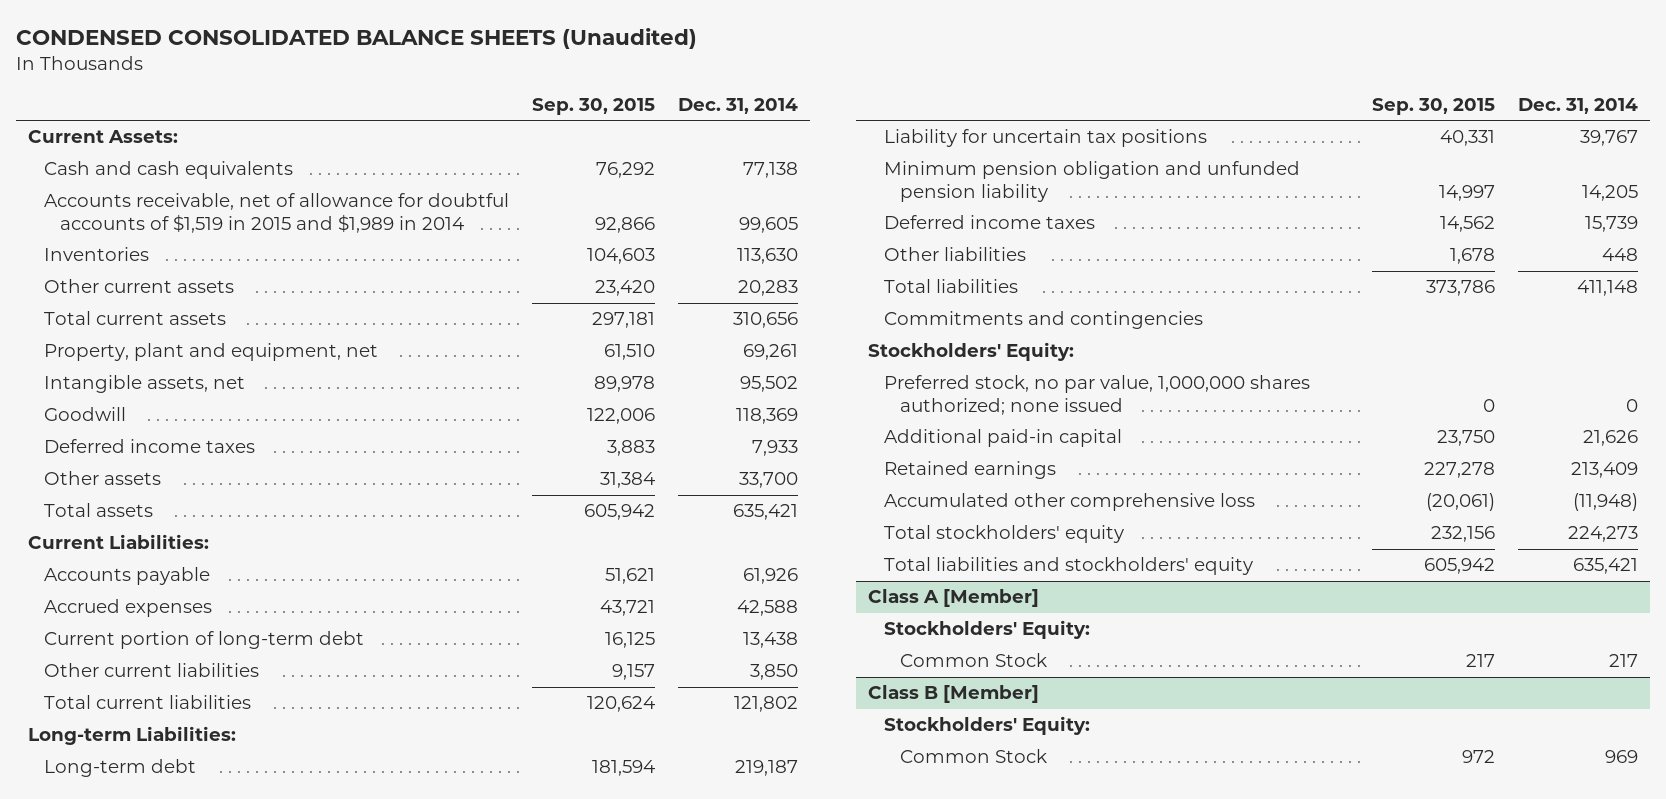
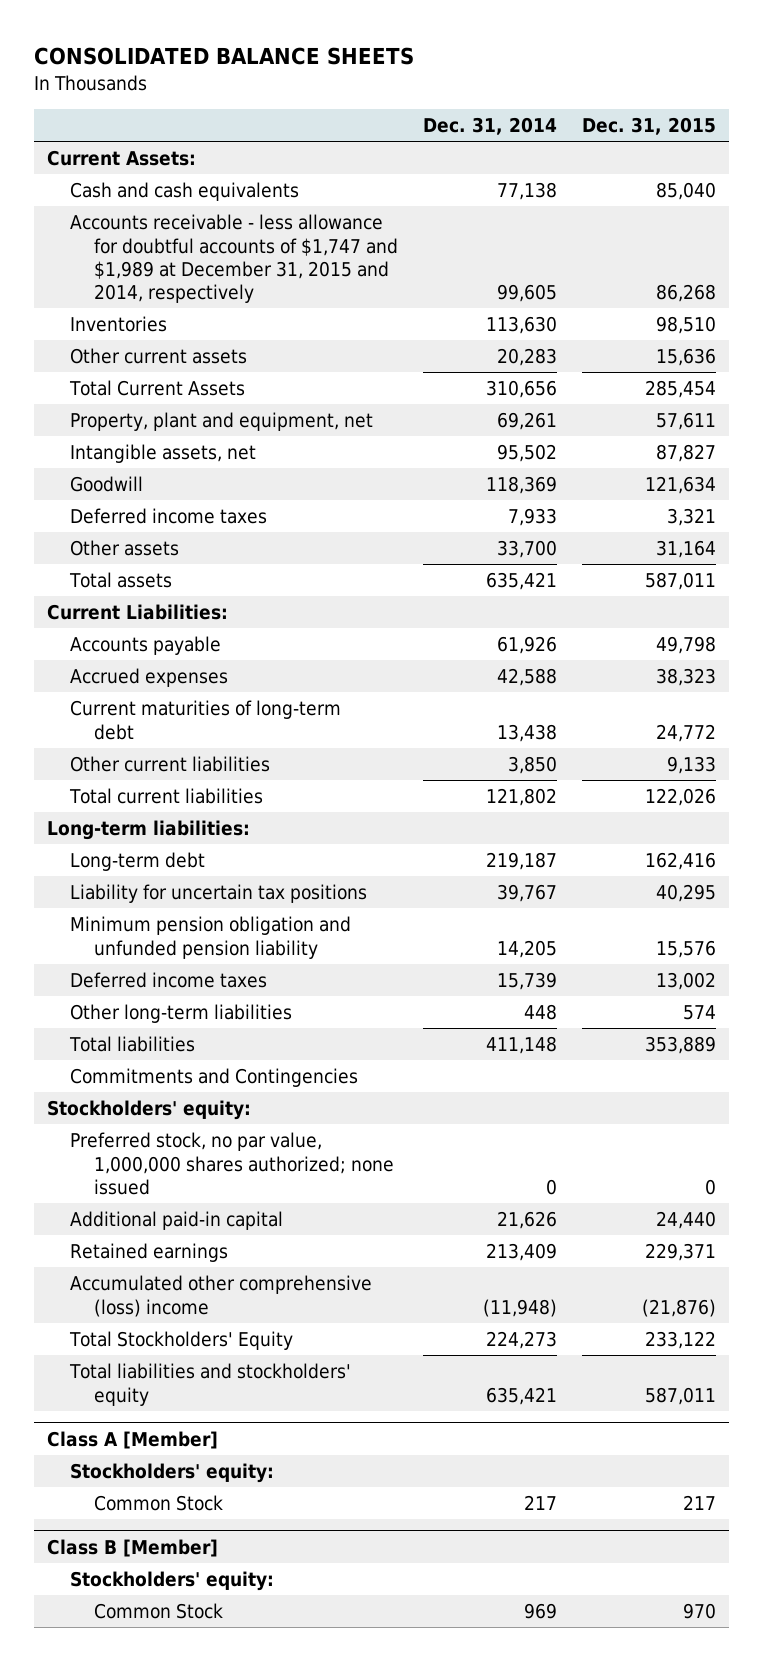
- CONDENSED CONSOLIDATED BALANCE SHEETS (Unaudited)
+ CONSOLIDATED BALANCE SHEETS
- | Sep. 30, 2015 | Dec. 31, 2014
+ | Dec. 31, 2014 | Dec. 31, 2015
- Accounts receivable, net of allowance for doubtful accounts of $1,519 in 2015 and $1,989 in 2014 | 92,866 | 99,605
+ Accounts receivable - less allowance for doubtful accounts of $1,747 and $1,989 at December 31, 2015 and 2014, respectively | 99,605 | 86,268
- Total current assets | 297,181 | 310,656
+ Total Current Assets | 310,656 | 285,454
- Current portion of long-term debt | 16,125 | 13,438
+ Current maturities of long-term debt | 13,438 | 24,772
- Long-term Liabilities:
+ Long-term liabilities:
- Other liabilities | 1,678 | 448
+ Other long-term liabilities | 448 | 574
- Commitments and contingencies
- Stockholders' Equity:
+ Commitments and Contingencies
+ Stockholders' equity:
- Accumulated other comprehensive loss | (20,061) | (11,948)
- Total stockholders' equity | 232,156 | 224,273
+ Accumulated other comprehensive (loss) income | (11,948) | (21,876)
+ Total Stockholders' Equity | 224,273 | 233,122
@ Class A [Member]
- Stockholders' Equity:
+ Stockholders' equity:
@ Class B [Member]
- Stockholders' Equity:
+ Stockholders' equity:

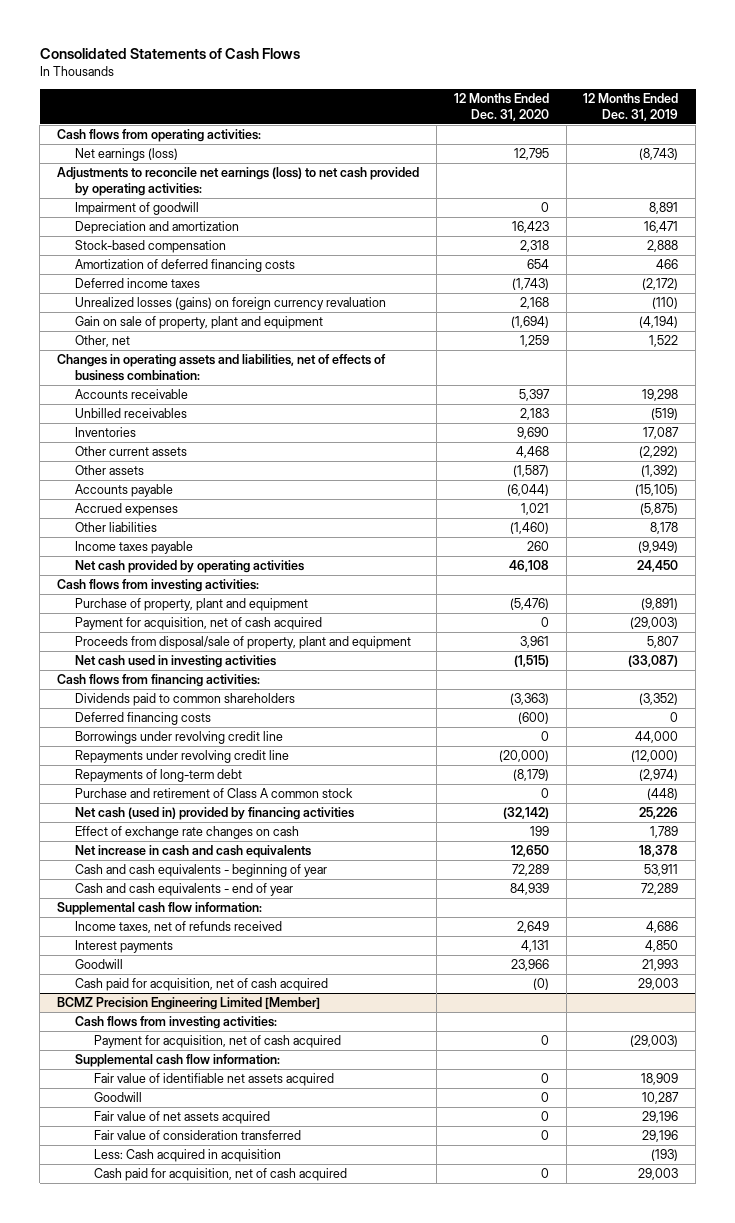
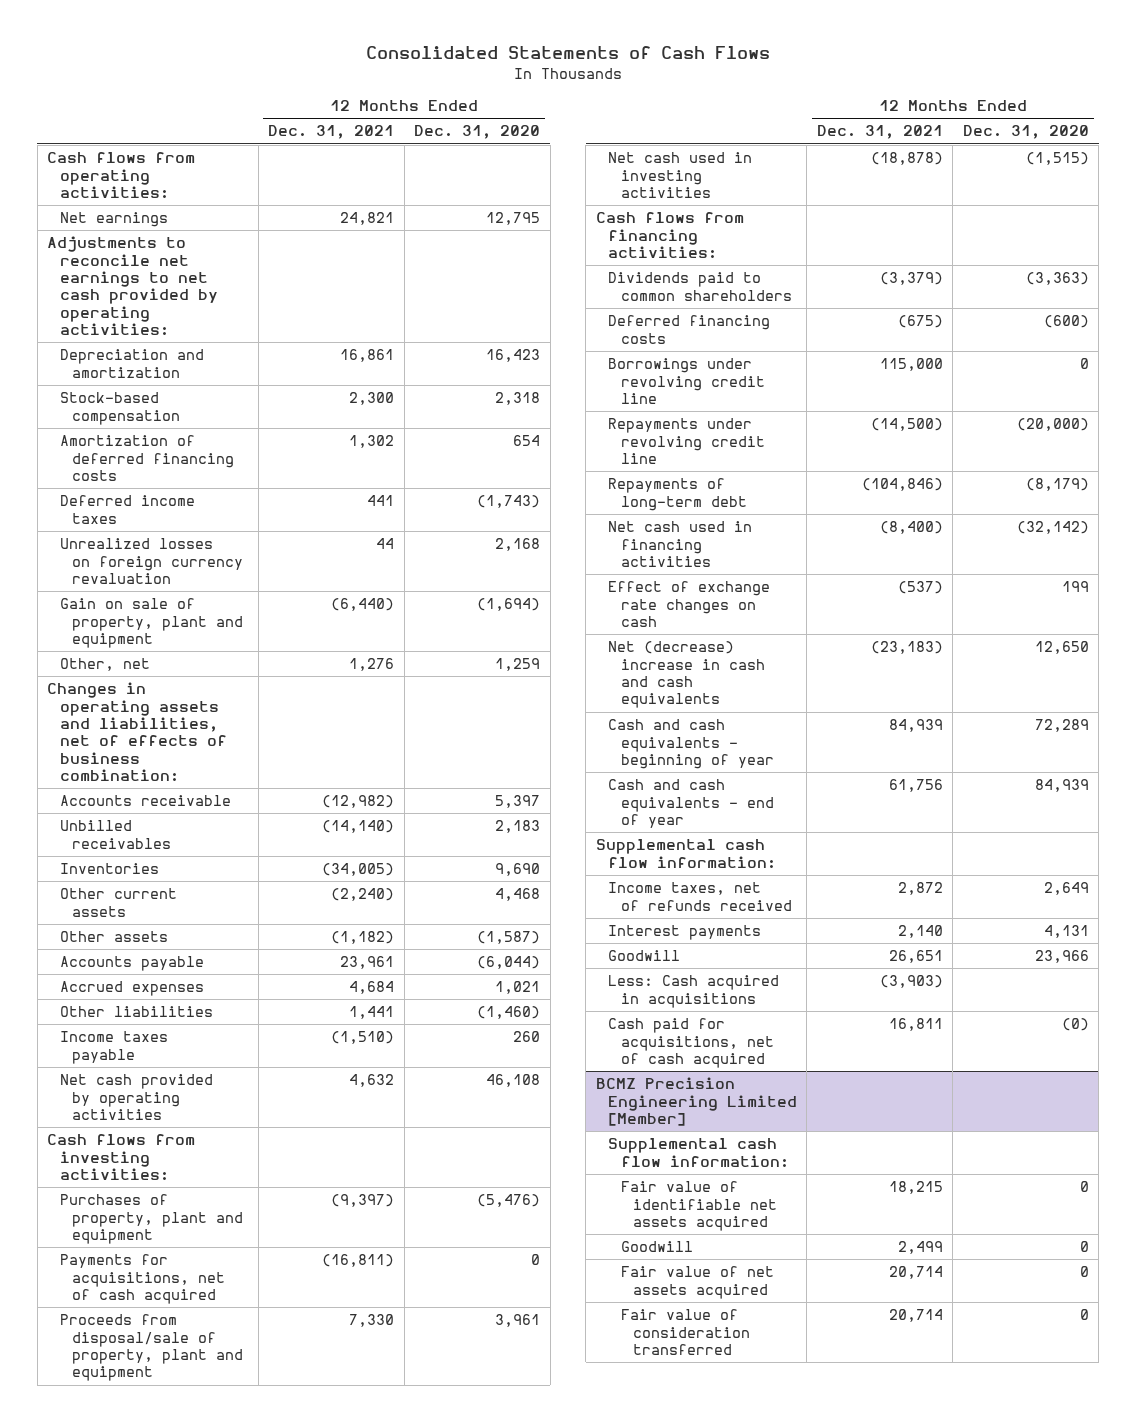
- | 12 Months Ended Dec. 31, 2020 | 12 Months Ended Dec. 31, 2019
+ | 12 Months Ended Dec. 31, 2021 | 12 Months Ended Dec. 31, 2020
- Net earnings (loss) | 12,795 | (8,743)
- Adjustments to reconcile net earnings (loss) to net cash provided by operating activities:
- Impairment of goodwill | 0 | 8,891
+ Net earnings | 24,821 | 12,795
+ Adjustments to reconcile net earnings to net cash provided by operating activities:
- Unrealized losses (gains) on foreign currency revaluation | 2,168 | (110)
+ Unrealized losses on foreign currency revaluation | 44 | 2,168
- Purchase of property, plant and equipment | (5,476) | (9,891)
- Payment for acquisition, net of cash acquired | 0 | (29,003)
+ Purchases of property, plant and equipment | (9,397) | (5,476)
+ Payments for acquisitions, net of cash acquired | (16,811) | 0
- Purchase and retirement of Class A common stock | 0 | (448)
- Net cash (used in) provided by financing activities | (32,142) | 25,226
+ Net cash used in financing activities | (8,400) | (32,142)
- Net increase in cash and cash equivalents | 12,650 | 18,378
+ Net (decrease) increase in cash and cash equivalents | (23,183) | 12,650
- Cash paid for acquisition, net of cash acquired | (0) | 29,003
+ Less: Cash acquired in acquisitions | (3,903) |
+ Cash paid for acquisitions, net of cash acquired | 16,811 | (0)
@ BCMZ Precision Engineering Limited [Member]
- Cash flows from investing activities:
- Payment for acquisition, net of cash acquired | 0 | (29,003)
- Less: Cash acquired in acquisition | | (193)
- Cash paid for acquisition, net of cash acquired | 0 | 29,003

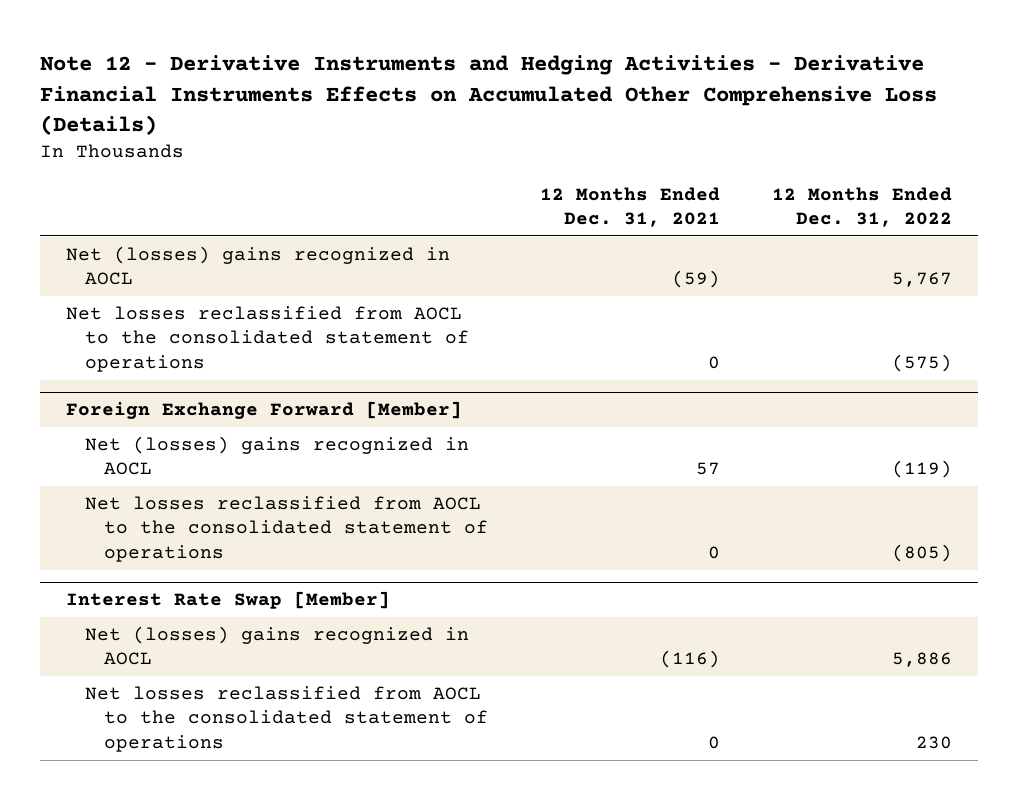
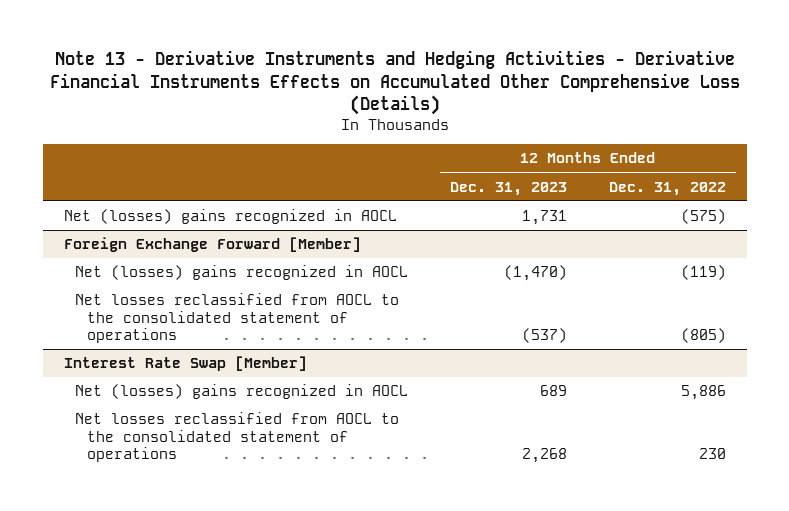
- Note 12 - Derivative Instruments and Hedging Activities - Derivative Financial Instruments Effects on Accumulated Other Comprehensive Loss (Details)
+ Note 13 - Derivative Instruments and Hedging Activities - Derivative Financial Instruments Effects on Accumulated Other Comprehensive Loss (Details)
- | 12 Months Ended Dec. 31, 2021 | 12 Months Ended Dec. 31, 2022
+ | 12 Months Ended Dec. 31, 2023 | 12 Months Ended Dec. 31, 2022
- Net (losses) gains recognized in AOCL | (59) | 5,767
- Net losses reclassified from AOCL to the consolidated statement of operations | 0 | (575)
+ Net (losses) gains recognized in AOCL | 1,731 | (575)

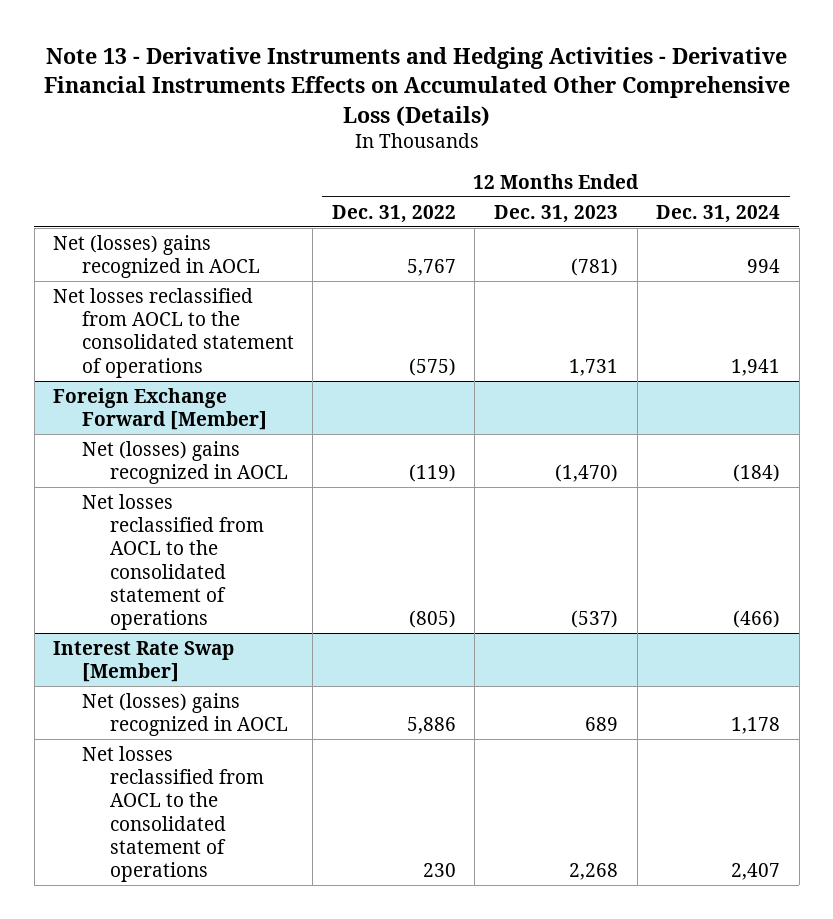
- | 12 Months Ended Dec. 31, 2023 | 12 Months Ended Dec. 31, 2022
+ | 12 Months Ended Dec. 31, 2022 | 12 Months Ended Dec. 31, 2023 | 12 Months Ended Dec. 31, 2024
- Net (losses) gains recognized in AOCL | 1,731 | (575)
+ Net (losses) gains recognized in AOCL | 5,767 | (781) | 994
+ Net losses reclassified from AOCL to the consolidated statement of operations | (575) | 1,731 | 1,941

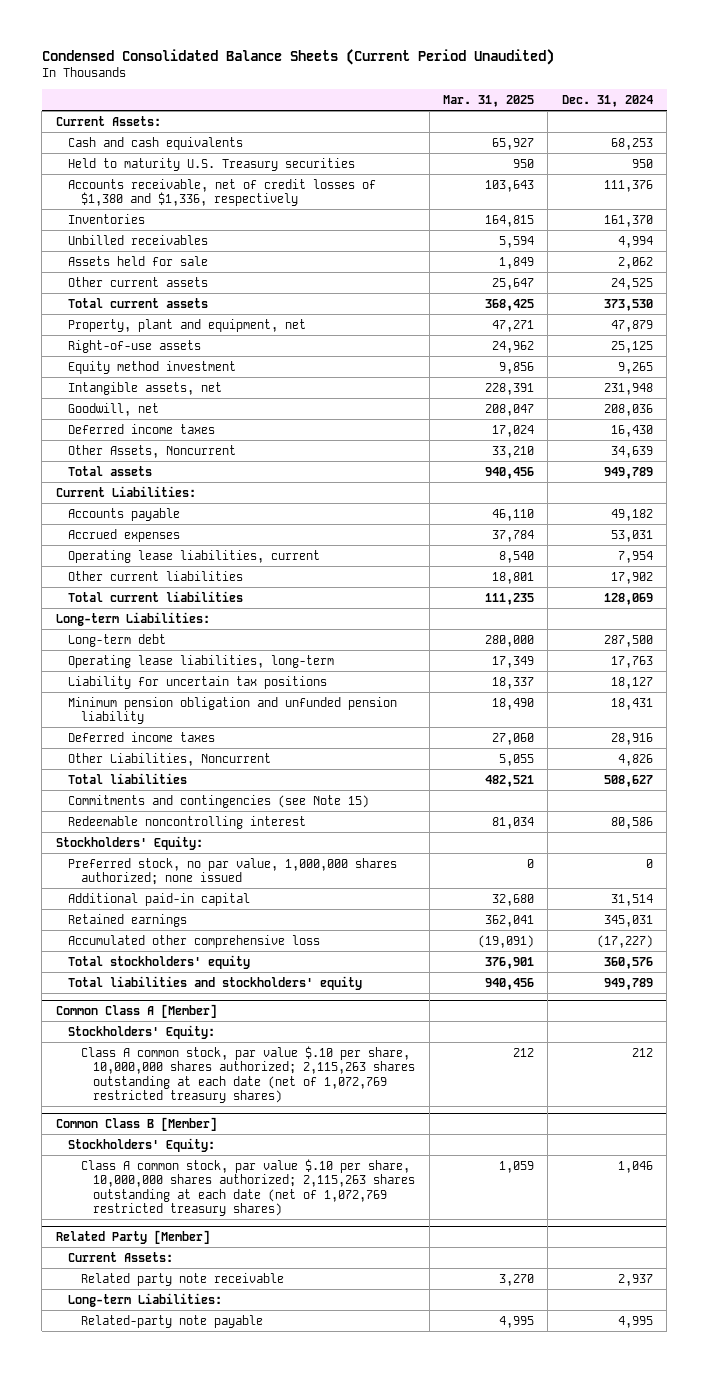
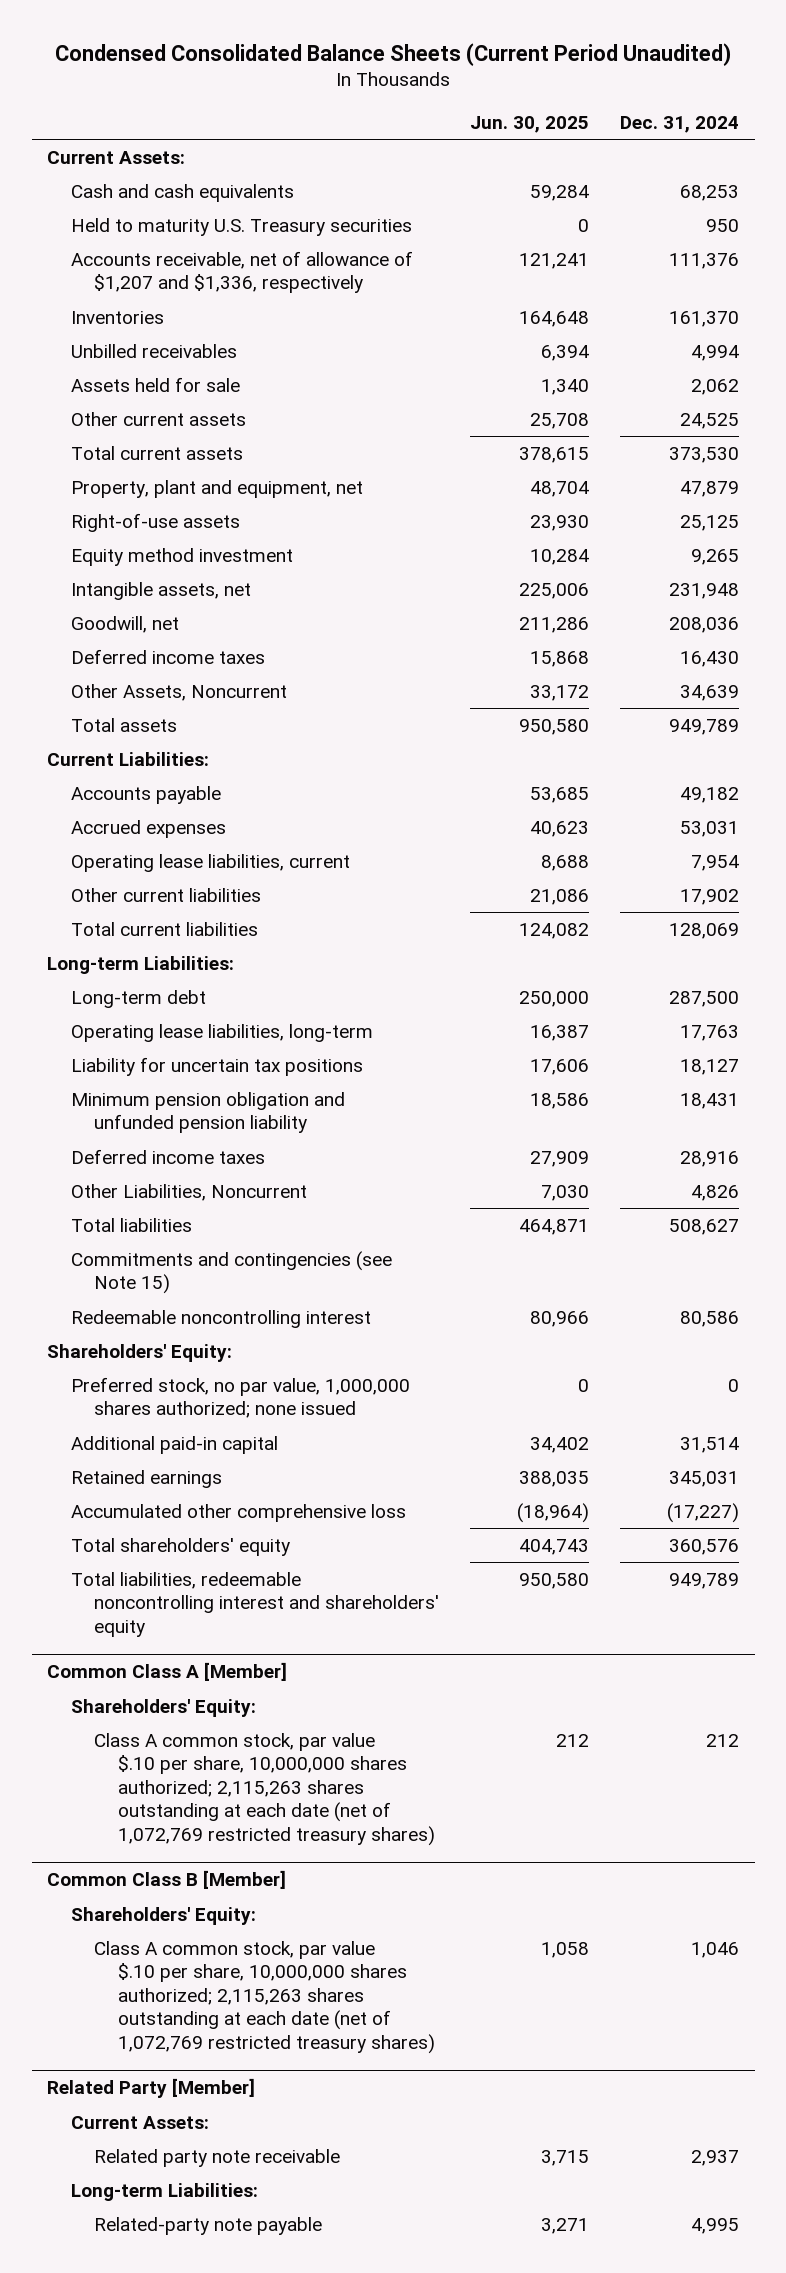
- | Mar. 31, 2025 | Dec. 31, 2024
+ | Jun. 30, 2025 | Dec. 31, 2024
- Accounts receivable, net of credit losses of $1,380 and $1,336, respectively | 103,643 | 111,376
+ Accounts receivable, net of allowance of $1,207 and $1,336, respectively | 121,241 | 111,376
- Stockholders' Equity:
+ Shareholders' Equity:
- Total stockholders' equity | 376,901 | 360,576
- Total liabilities and stockholders' equity | 940,456 | 949,789
+ Total shareholders' equity | 404,743 | 360,576
+ Total liabilities, redeemable noncontrolling interest and shareholders' equity | 950,580 | 949,789
@ Common Class A [Member]
- Stockholders' Equity:
+ Shareholders' Equity:
@ Common Class B [Member]
- Stockholders' Equity:
+ Shareholders' Equity:

